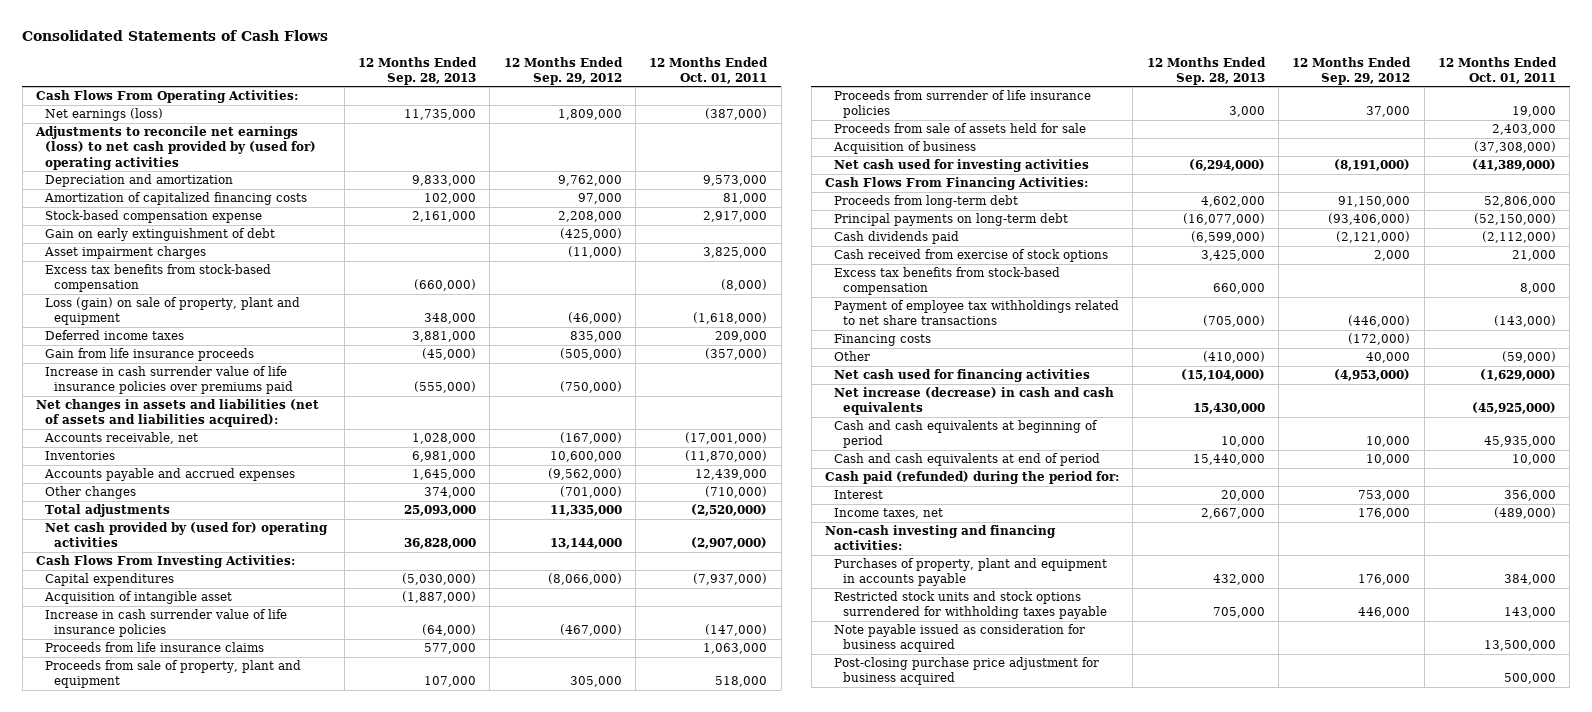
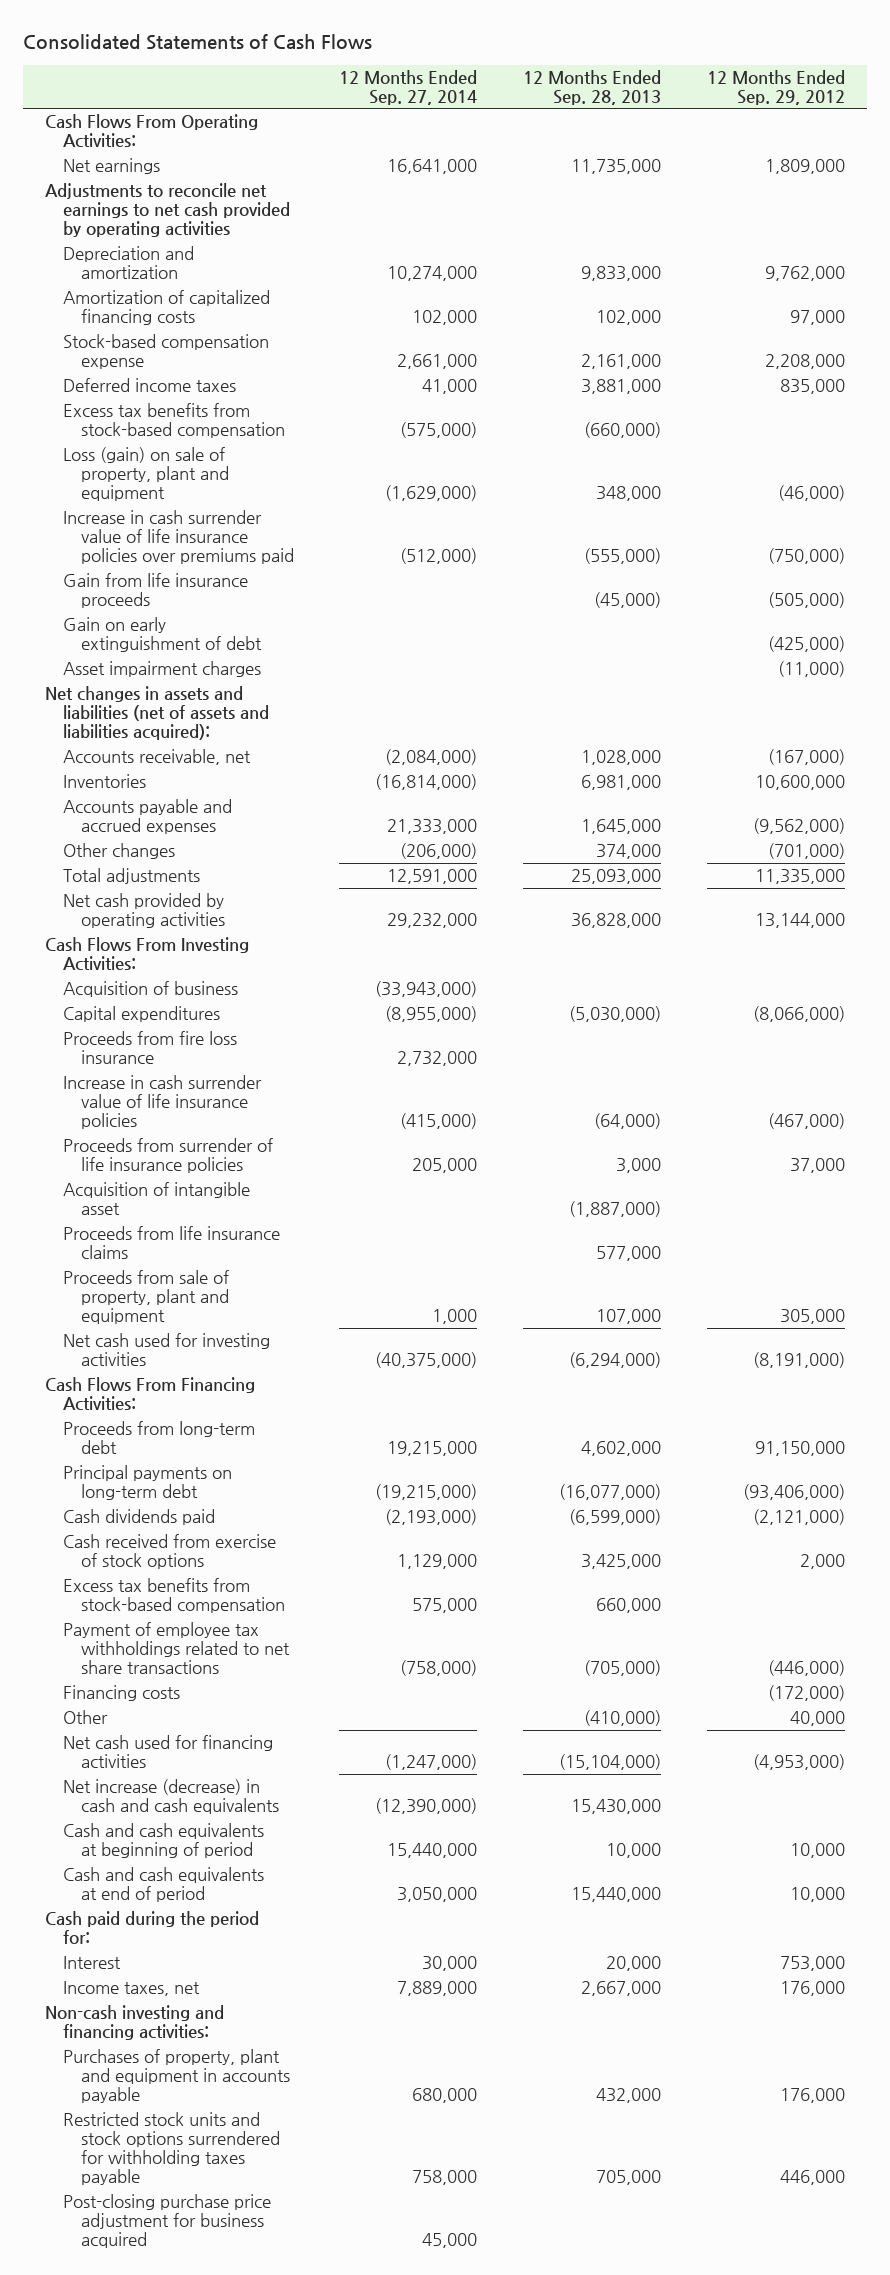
- | 12 Months Ended Sep. 28, 2013 | 12 Months Ended Sep. 29, 2012 | 12 Months Ended Oct. 01, 2011
+ | 12 Months Ended Sep. 27, 2014 | 12 Months Ended Sep. 28, 2013 | 12 Months Ended Sep. 29, 2012
- Net earnings (loss) | 11,735,000 | 1,809,000 | (387,000)
- Adjustments to reconcile net earnings (loss) to net cash provided by (used for) operating activities
+ Net earnings | 16,641,000 | 11,735,000 | 1,809,000
+ Adjustments to reconcile net earnings to net cash provided by operating activities
moved up: Deferred income taxes | 41,000 | 3,881,000 | 835,000
moved down: Gain from life insurance proceeds | | (45,000) | (505,000)
moved down: Gain on early extinguishment of debt | | | (425,000)
moved down: Asset impairment charges | | | (11,000)
- Net cash provided by (used for) operating activities | 36,828,000 | 13,144,000 | (2,907,000)
+ Net cash provided by operating activities | 29,232,000 | 36,828,000 | 13,144,000
moved up: Acquisition of business | (33,943,000) | |
+ Proceeds from fire loss insurance | 2,732,000 | |
moved up: Proceeds from surrender of life insurance policies | 205,000 | 3,000 | 37,000
moved down: Acquisition of intangible asset | | (1,887,000) |
- Proceeds from sale of assets held for sale | | | 2,403,000
- Cash paid (refunded) during the period for:
+ Cash paid during the period for:
- Note payable issued as consideration for business acquired | | | 13,500,000

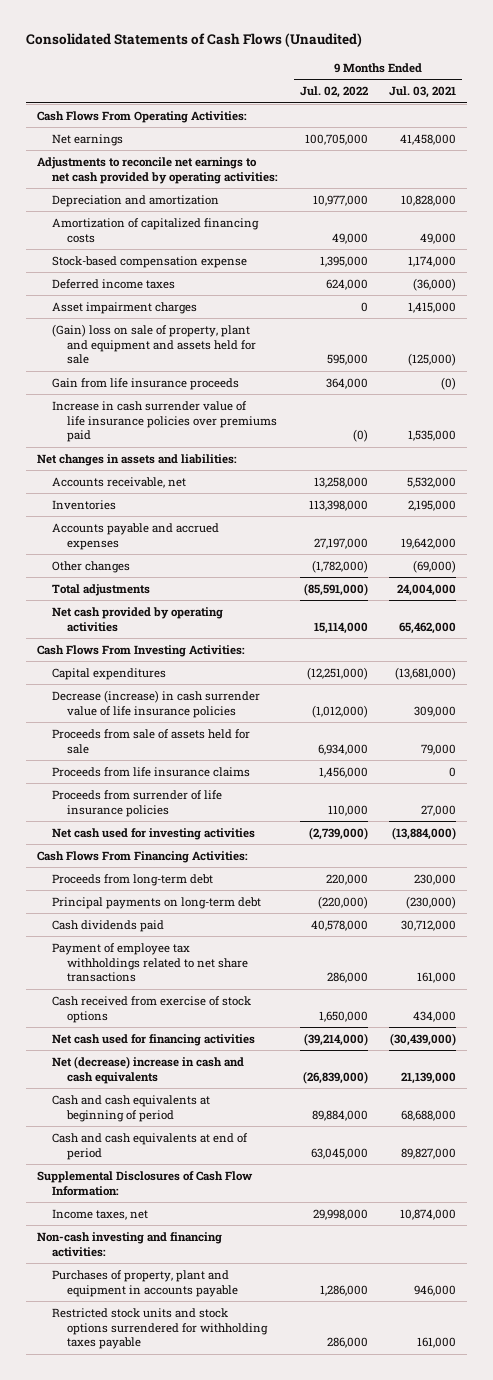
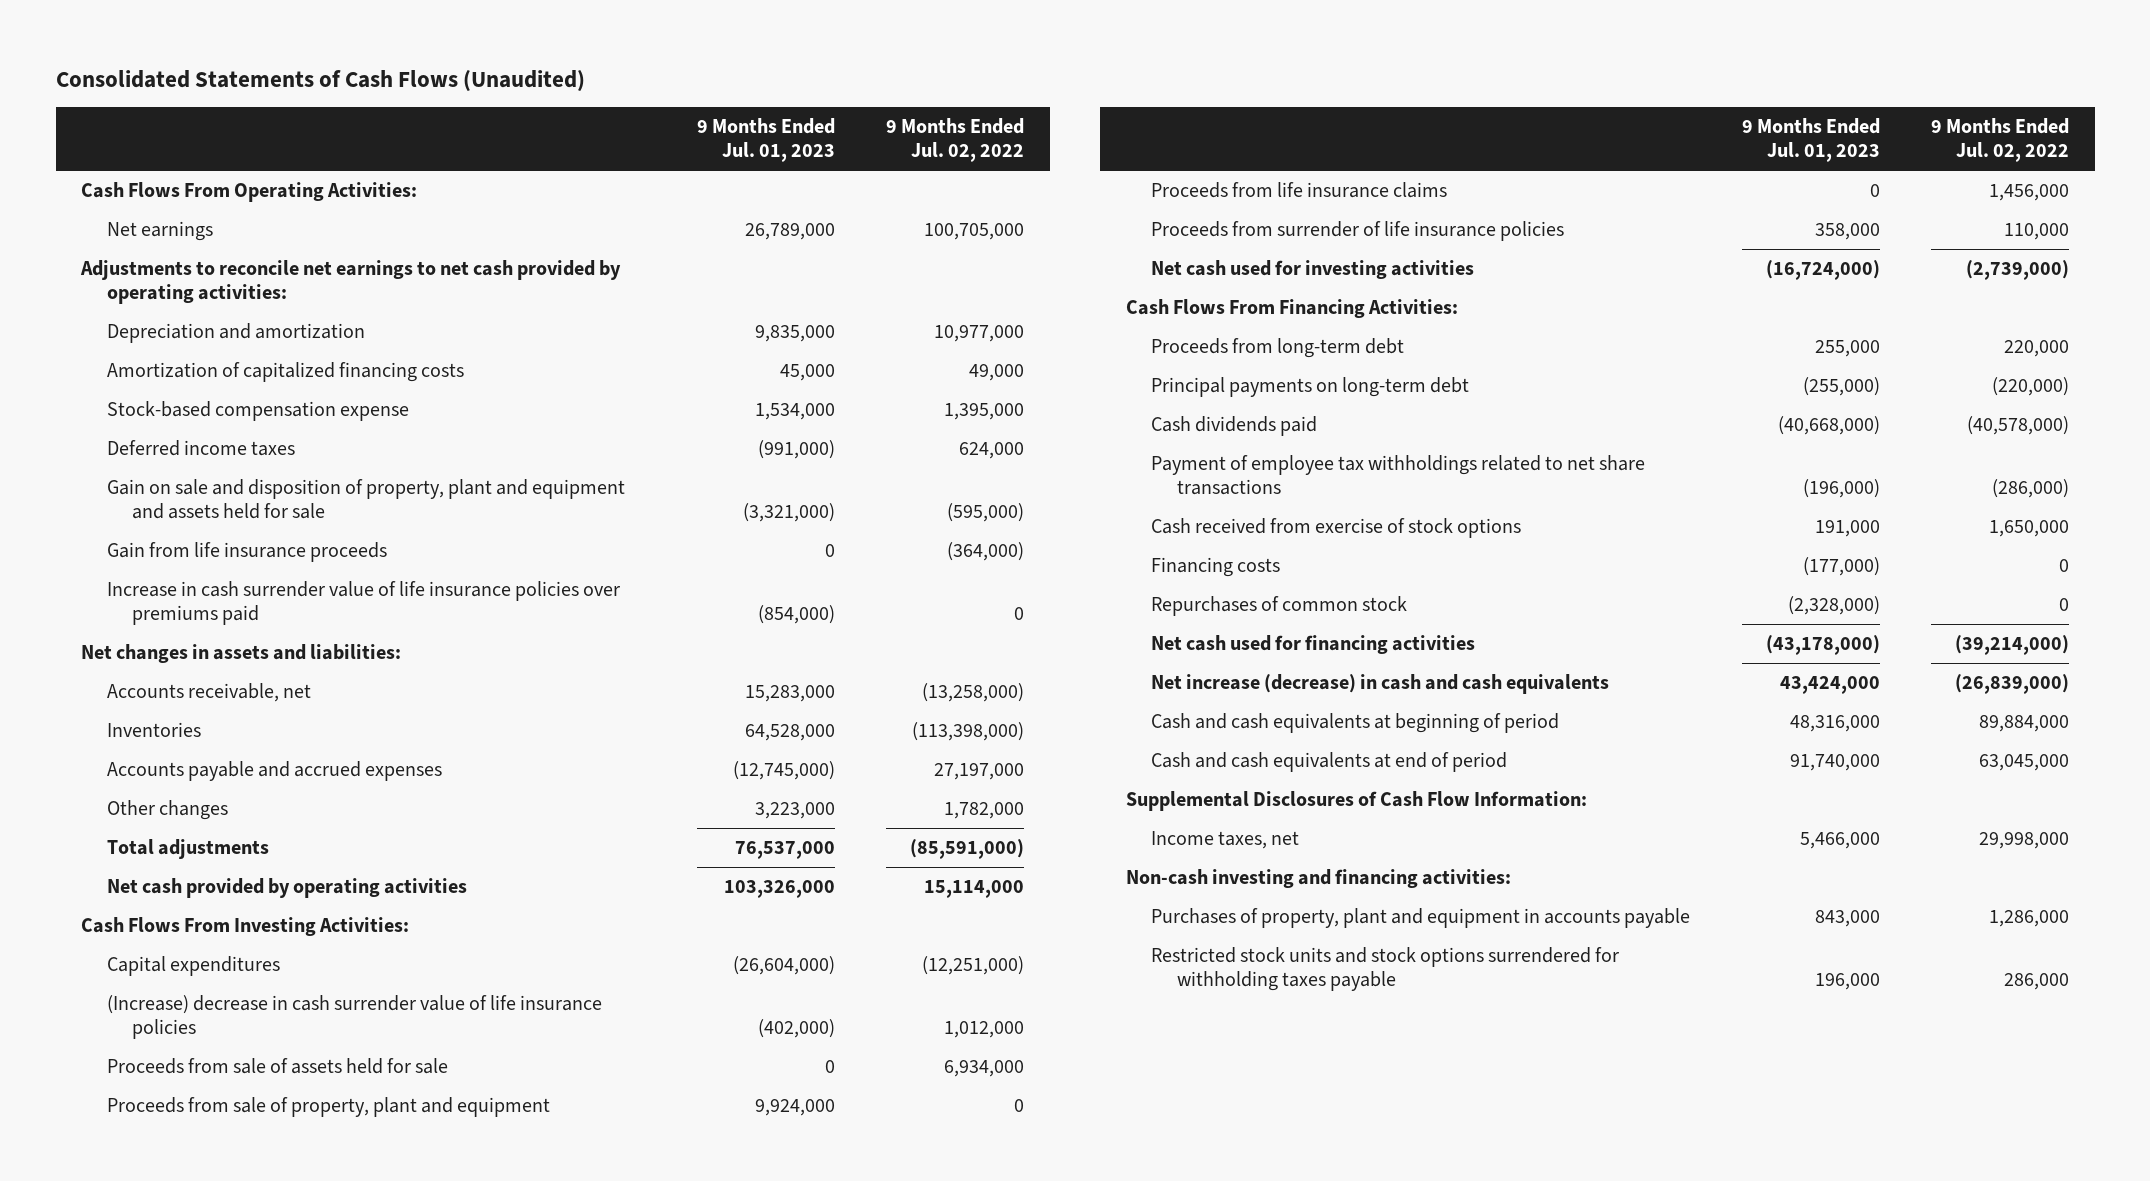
- | 9 Months Ended Jul. 02, 2022 | 9 Months Ended Jul. 03, 2021
+ | 9 Months Ended Jul. 01, 2023 | 9 Months Ended Jul. 02, 2022
- Asset impairment charges | 0 | 1,415,000
- (Gain) loss on sale of property, plant and equipment and assets held for sale | 595,000 | (125,000)
- Gain from life insurance proceeds | 364,000 | (0)
- Increase in cash surrender value of life insurance policies over premiums paid | (0) | 1,535,000
+ Gain on sale and disposition of property, plant and equipment and assets held for sale | (3,321,000) | (595,000)
+ Gain from life insurance proceeds | 0 | (364,000)
+ Increase in cash surrender value of life insurance policies over premiums paid | (854,000) | 0
- Accounts receivable, net | 13,258,000 | 5,532,000
- Inventories | 113,398,000 | 2,195,000
+ Accounts receivable, net | 15,283,000 | (13,258,000)
+ Inventories | 64,528,000 | (113,398,000)
- Other changes | (1,782,000) | (69,000)
+ Other changes | 3,223,000 | 1,782,000
- Decrease (increase) in cash surrender value of life insurance policies | (1,012,000) | 309,000
+ (Increase) decrease in cash surrender value of life insurance policies | (402,000) | 1,012,000
+ Proceeds from sale of property, plant and equipment | 9,924,000 | 0
- Cash dividends paid | 40,578,000 | 30,712,000
- Payment of employee tax withholdings related to net share transactions | 286,000 | 161,000
+ Cash dividends paid | (40,668,000) | (40,578,000)
+ Payment of employee tax withholdings related to net share transactions | (196,000) | (286,000)
+ Financing costs | (177,000) | 0
+ Repurchases of common stock | (2,328,000) | 0
- Net (decrease) increase in cash and cash equivalents | (26,839,000) | 21,139,000
+ Net increase (decrease) in cash and cash equivalents | 43,424,000 | (26,839,000)

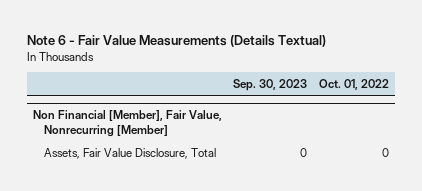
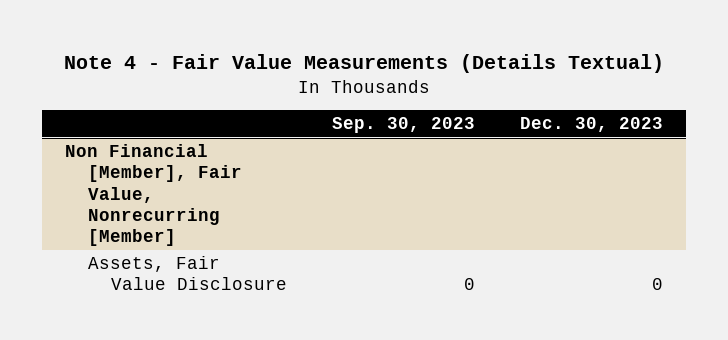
- Note 6 - Fair Value Measurements (Details Textual)
+ Note 4 - Fair Value Measurements (Details Textual)
- | Sep. 30, 2023 | Oct. 01, 2022
+ | Sep. 30, 2023 | Dec. 30, 2023
@ Non Financial [Member], Fair Value, Nonrecurring [Member]
- Assets, Fair Value Disclosure, Total | 0 | 0
+ Assets, Fair Value Disclosure | 0 | 0

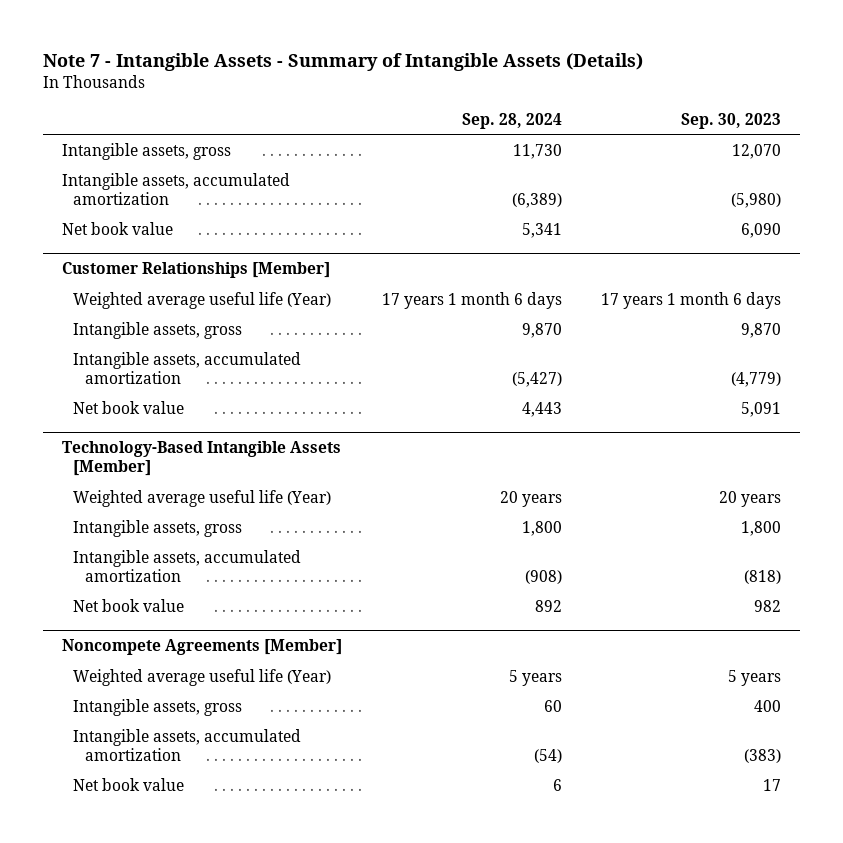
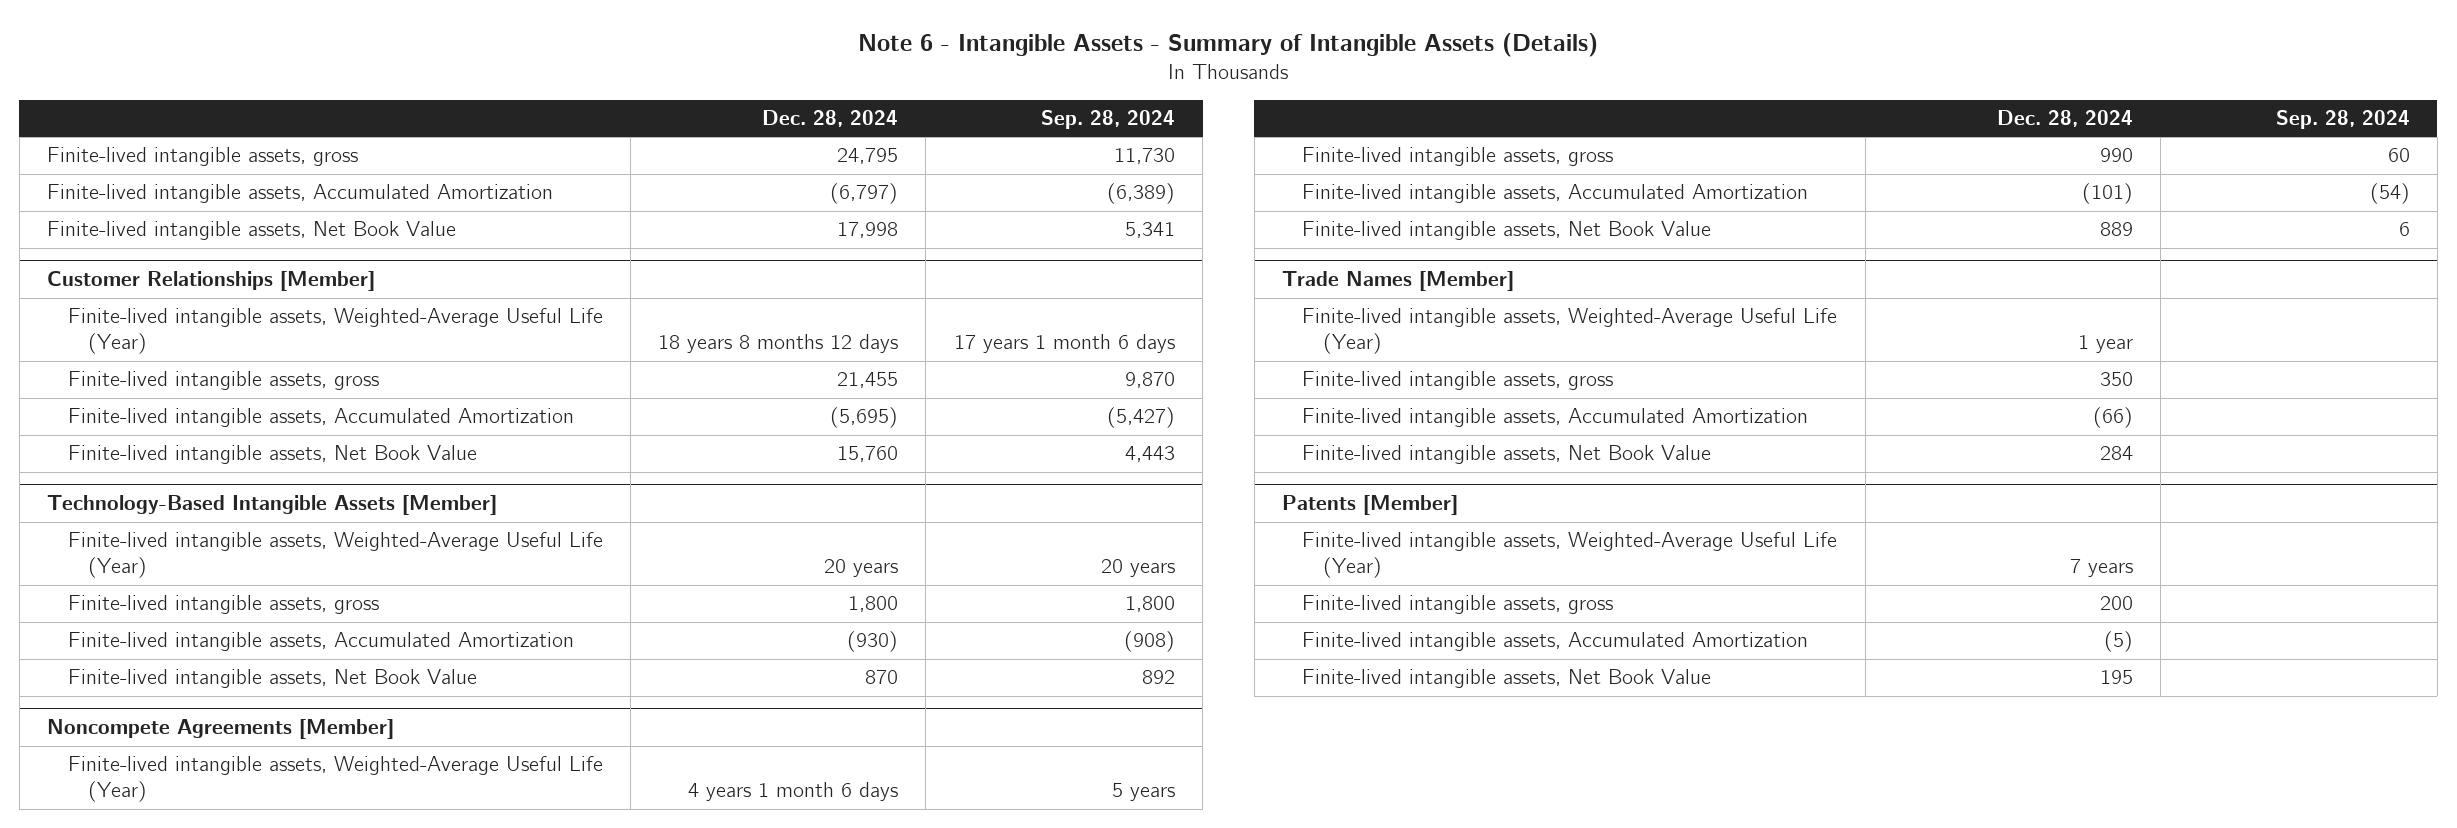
- Note 7 - Intangible Assets - Summary of Intangible Assets (Details)
+ Note 6 - Intangible Assets - Summary of Intangible Assets (Details)
- | Sep. 28, 2024 | Sep. 30, 2023
+ | Dec. 28, 2024 | Sep. 28, 2024
- Intangible assets, gross | 11,730 | 12,070
- Intangible assets, accumulated amortization | (6,389) | (5,980)
- Net book value | 5,341 | 6,090
+ Finite-lived intangible assets, gross | 24,795 | 11,730
+ Finite-lived intangible assets, Accumulated Amortization | (6,797) | (6,389)
+ Finite-lived intangible assets, Net Book Value | 17,998 | 5,341
@ Customer Relationships [Member]
- Weighted average useful life (Year) | 17 years 1 month 6 days | 17 years 1 month 6 days
- Intangible assets, gross | 9,870 | 9,870
- Intangible assets, accumulated amortization | (5,427) | (4,779)
- Net book value | 4,443 | 5,091
+ Finite-lived intangible assets, Weighted-Average Useful Life (Year) | 18 years 8 months 12 days | 17 years 1 month 6 days
+ Finite-lived intangible assets, gross | 21,455 | 9,870
+ Finite-lived intangible assets, Accumulated Amortization | (5,695) | (5,427)
+ Finite-lived intangible assets, Net Book Value | 15,760 | 4,443
@ Technology-Based Intangible Assets [Member]
- Weighted average useful life (Year) | 20 years | 20 years
- Intangible assets, gross | 1,800 | 1,800
- Intangible assets, accumulated amortization | (908) | (818)
- Net book value | 892 | 982
+ Finite-lived intangible assets, Weighted-Average Useful Life (Year) | 20 years | 20 years
+ Finite-lived intangible assets, gross | 1,800 | 1,800
+ Finite-lived intangible assets, Accumulated Amortization | (930) | (908)
+ Finite-lived intangible assets, Net Book Value | 870 | 892
@ Noncompete Agreements [Member]
- Weighted average useful life (Year) | 5 years | 5 years
- Intangible assets, gross | 60 | 400
- Intangible assets, accumulated amortization | (54) | (383)
- Net book value | 6 | 17
+ Finite-lived intangible assets, Weighted-Average Useful Life (Year) | 4 years 1 month 6 days | 5 years
+ Finite-lived intangible assets, gross | 990 | 60
+ Finite-lived intangible assets, Accumulated Amortization | (101) | (54)
+ Finite-lived intangible assets, Net Book Value | 889 | 6
+ Trade Names [Member]
+ Finite-lived intangible assets, Weighted-Average Useful Life (Year) | 1 year |
+ Finite-lived intangible assets, gross | 350 |
+ Finite-lived intangible assets, Accumulated Amortization | (66) |
+ Finite-lived intangible assets, Net Book Value | 284 |
+ Patents [Member]
+ Finite-lived intangible assets, Weighted-Average Useful Life (Year) | 7 years |
+ Finite-lived intangible assets, gross | 200 |
+ Finite-lived intangible assets, Accumulated Amortization | (5) |
+ Finite-lived intangible assets, Net Book Value | 195 |

